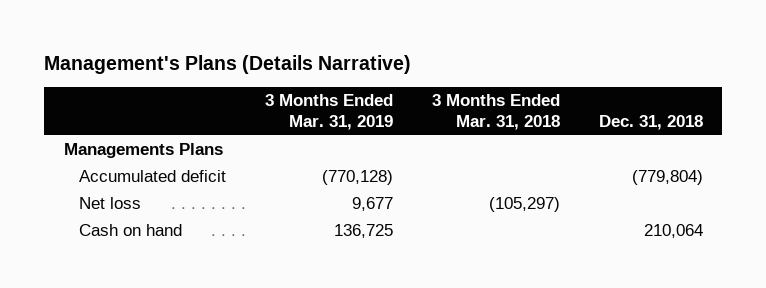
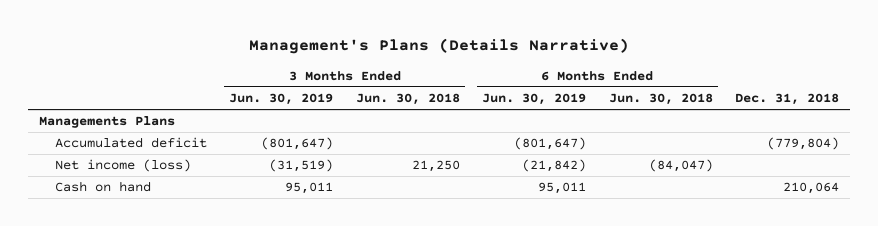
- | 3 Months Ended Mar. 31, 2019 | 3 Months Ended Mar. 31, 2018 | Dec. 31, 2018
+ | 3 Months Ended Jun. 30, 2019 | 3 Months Ended Jun. 30, 2018 | 6 Months Ended Jun. 30, 2019 | 6 Months Ended Jun. 30, 2018 | Dec. 31, 2018
- Net loss | 9,677 | (105,297) |
+ Net income (loss) | (31,519) | 21,250 | (21,842) | (84,047) |

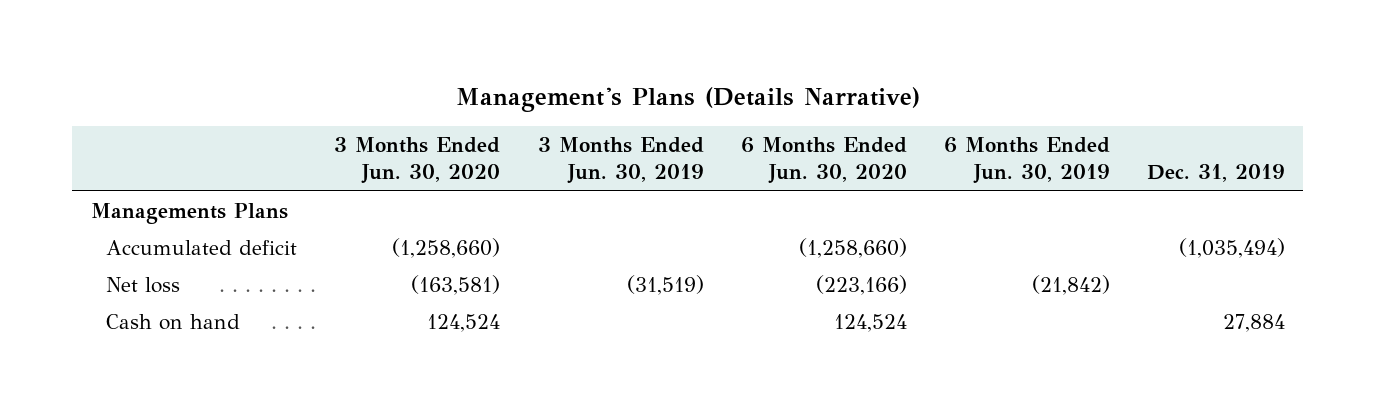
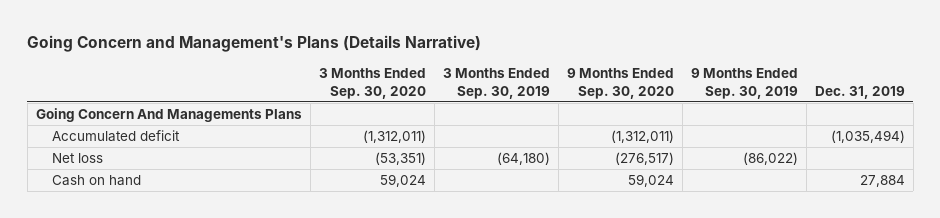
- Management's Plans (Details Narrative)
+ Going Concern and Management's Plans (Details Narrative)
- | 3 Months Ended Jun. 30, 2020 | 3 Months Ended Jun. 30, 2019 | 6 Months Ended Jun. 30, 2020 | 6 Months Ended Jun. 30, 2019 | Dec. 31, 2019
+ | 3 Months Ended Sep. 30, 2020 | 3 Months Ended Sep. 30, 2019 | 9 Months Ended Sep. 30, 2020 | 9 Months Ended Sep. 30, 2019 | Dec. 31, 2019
- Managements Plans
+ Going Concern And Managements Plans

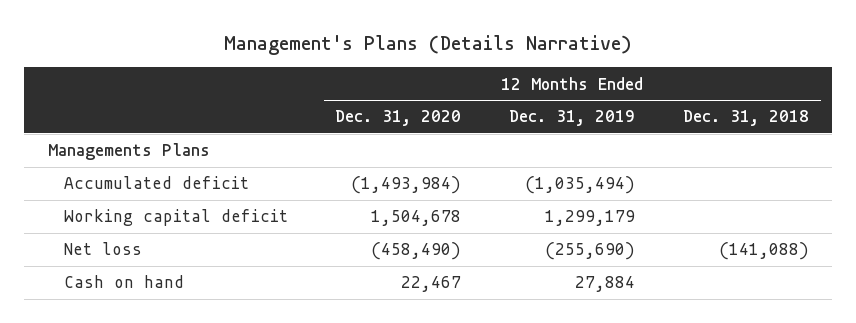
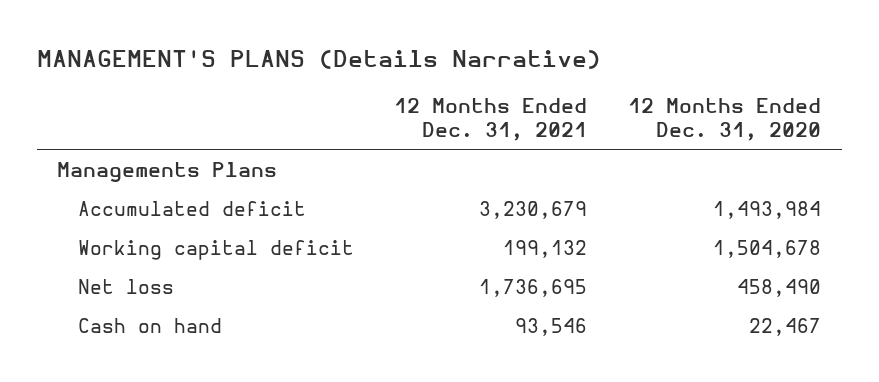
- Management's Plans (Details Narrative)
+ MANAGEMENT'S PLANS (Details Narrative)
- | 12 Months Ended Dec. 31, 2020 | 12 Months Ended Dec. 31, 2019 | 12 Months Ended Dec. 31, 2018
+ | 12 Months Ended Dec. 31, 2021 | 12 Months Ended Dec. 31, 2020
- Accumulated deficit | (1,493,984) | (1,035,494) |
+ Accumulated deficit | 3,230,679 | 1,493,984
- Net loss | (458,490) | (255,690) | (141,088)
+ Net loss | 1,736,695 | 458,490

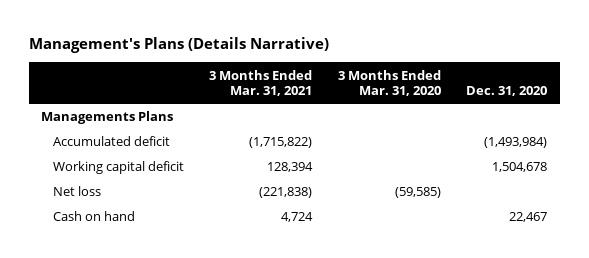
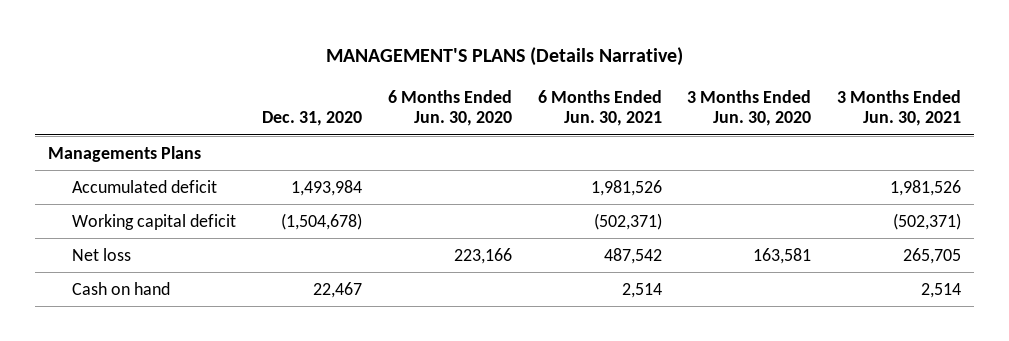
- Management's Plans (Details Narrative)
+ MANAGEMENT'S PLANS (Details Narrative)
- | 3 Months Ended Mar. 31, 2021 | 3 Months Ended Mar. 31, 2020 | Dec. 31, 2020
+ | Dec. 31, 2020 | 6 Months Ended Jun. 30, 2020 | 6 Months Ended Jun. 30, 2021 | 3 Months Ended Jun. 30, 2020 | 3 Months Ended Jun. 30, 2021
- Accumulated deficit | (1,715,822) | | (1,493,984)
- Working capital deficit | 128,394 | | 1,504,678
+ Accumulated deficit | 1,493,984 | | 1,981,526 | | 1,981,526
+ Working capital deficit | (1,504,678) | | (502,371) | | (502,371)

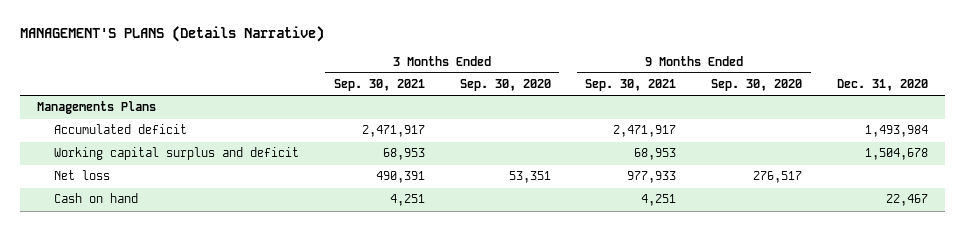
- | Dec. 31, 2020 | 6 Months Ended Jun. 30, 2020 | 6 Months Ended Jun. 30, 2021 | 3 Months Ended Jun. 30, 2020 | 3 Months Ended Jun. 30, 2021
+ | 3 Months Ended Sep. 30, 2021 | 3 Months Ended Sep. 30, 2020 | 9 Months Ended Sep. 30, 2021 | 9 Months Ended Sep. 30, 2020 | Dec. 31, 2020
- Working capital deficit | (1,504,678) | | (502,371) | | (502,371)
+ Working capital surplus and deficit | 68,953 | | 68,953 | | 1,504,678

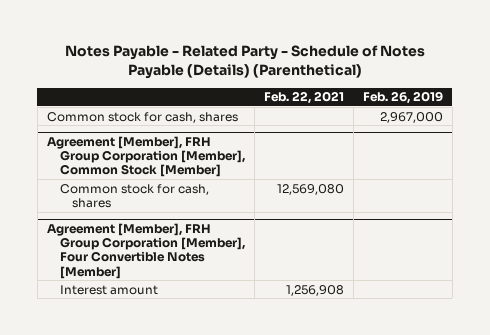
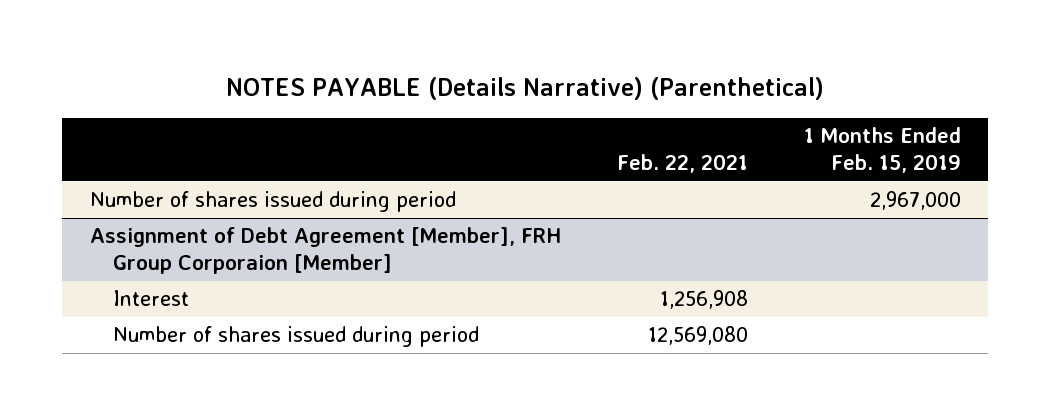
- Notes Payable - Related Party - Schedule of Notes Payable (Details) (Parenthetical)
+ NOTES PAYABLE (Details Narrative) (Parenthetical)
- | Feb. 22, 2021 | Feb. 26, 2019
+ | Feb. 22, 2021 | 1 Months Ended Feb. 15, 2019
- Common stock for cash, shares | | 2,967,000
- Agreement [Member], FRH Group Corporation [Member], Common Stock [Member]
- Common stock for cash, shares | 12,569,080 |
- Agreement [Member], FRH Group Corporation [Member], Four Convertible Notes [Member]
- Interest amount | 1,256,908 |
+ Number of shares issued during period | | 2,967,000
+ Assignment of Debt Agreement [Member], FRH Group Corporaion [Member]
+ Interest | 1,256,908 |
+ Number of shares issued during period | 12,569,080 |

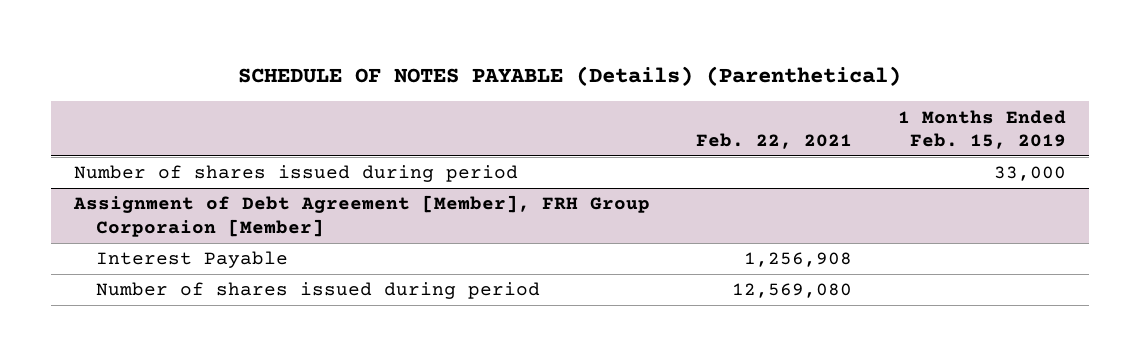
- NOTES PAYABLE (Details Narrative) (Parenthetical)
+ SCHEDULE OF NOTES PAYABLE (Details) (Parenthetical)
- Number of shares issued during period | | 2,967,000
+ Number of shares issued during period | | 33,000
@ Assignment of Debt Agreement [Member], FRH Group Corporaion [Member]
- Interest | 1,256,908 |
+ Interest Payable | 1,256,908 |

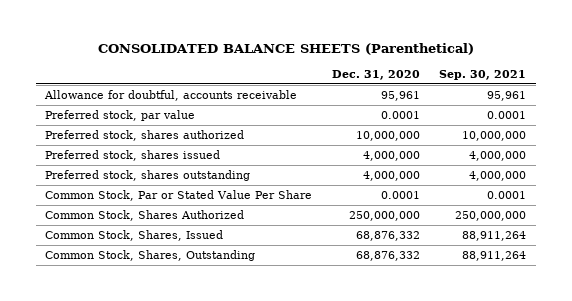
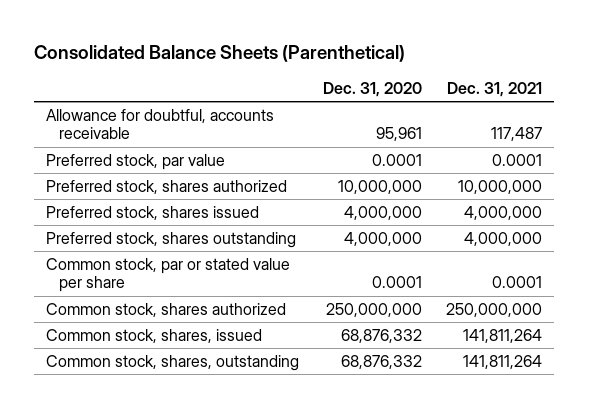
- CONSOLIDATED BALANCE SHEETS (Parenthetical)
+ Consolidated Balance Sheets (Parenthetical)
- | Dec. 31, 2020 | Sep. 30, 2021
+ | Dec. 31, 2020 | Dec. 31, 2021
- Common Stock, Par or Stated Value Per Share | 0.0001 | 0.0001
- Common Stock, Shares Authorized | 250,000,000 | 250,000,000
- Common Stock, Shares, Issued | 68,876,332 | 88,911,264
- Common Stock, Shares, Outstanding | 68,876,332 | 88,911,264
+ Common stock, par or stated value per share | 0.0001 | 0.0001
+ Common stock, shares authorized | 250,000,000 | 250,000,000
+ Common stock, shares, issued | 68,876,332 | 141,811,264
+ Common stock, shares, outstanding | 68,876,332 | 141,811,264

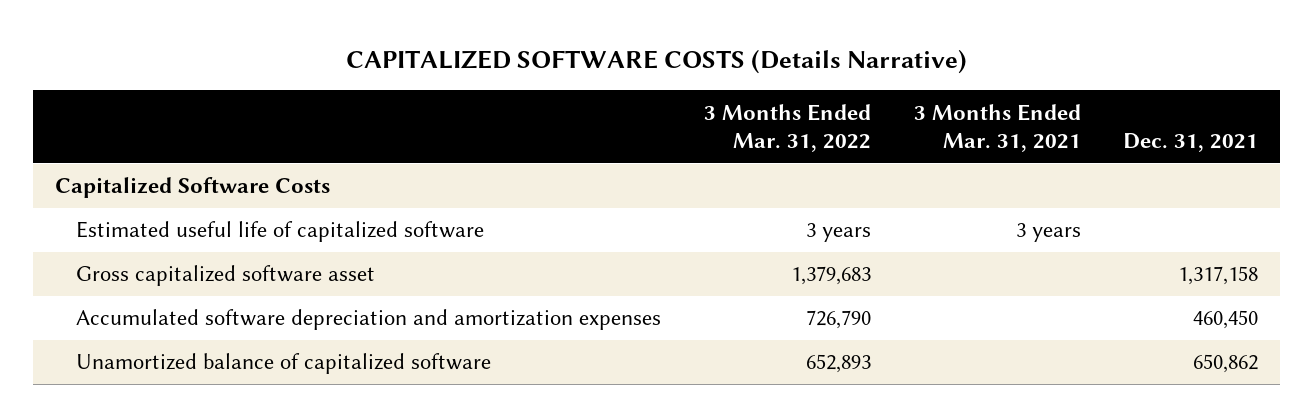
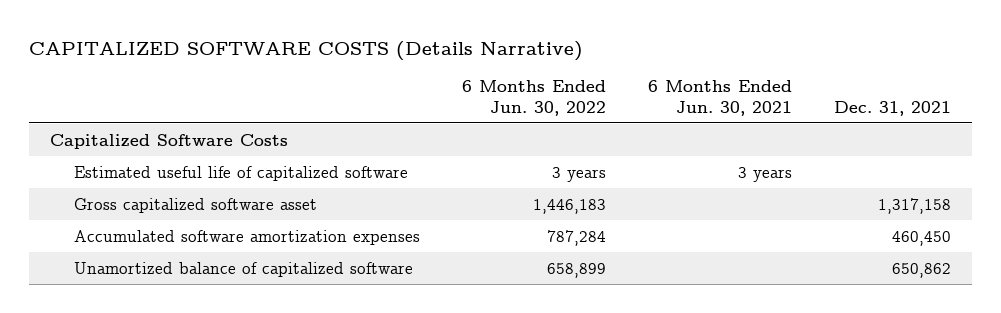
- | 3 Months Ended Mar. 31, 2022 | 3 Months Ended Mar. 31, 2021 | Dec. 31, 2021
+ | 6 Months Ended Jun. 30, 2022 | 6 Months Ended Jun. 30, 2021 | Dec. 31, 2021
- Accumulated software depreciation and amortization expenses | 726,790 | | 460,450
+ Accumulated software amortization expenses | 787,284 | | 460,450

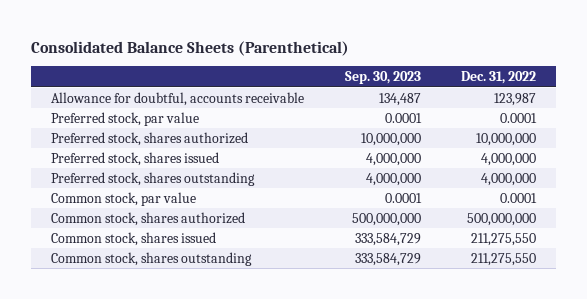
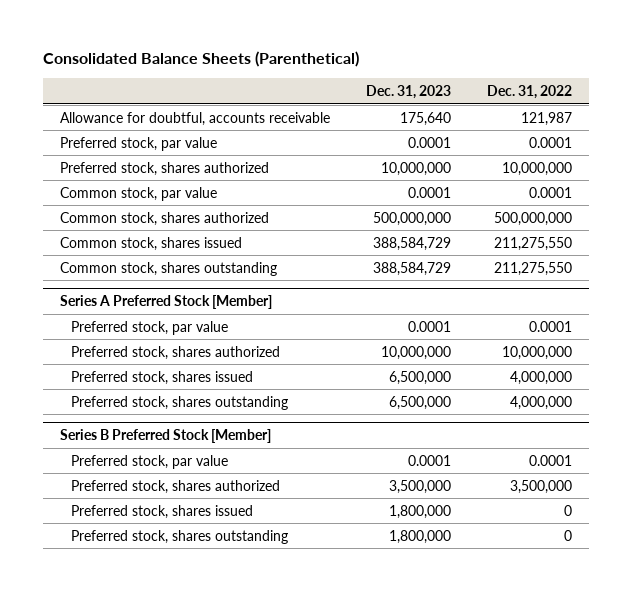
- | Sep. 30, 2023 | Dec. 31, 2022
+ | Dec. 31, 2023 | Dec. 31, 2022
- Allowance for doubtful, accounts receivable | 134,487 | 123,987
+ Allowance for doubtful, accounts receivable | 175,640 | 121,987
- Preferred stock, shares issued | 4,000,000 | 4,000,000
- Preferred stock, shares outstanding | 4,000,000 | 4,000,000
+ Series A Preferred Stock [Member]
+ Preferred stock, par value | 0.0001 | 0.0001
+ Preferred stock, shares authorized | 10,000,000 | 10,000,000
+ Preferred stock, shares issued | 6,500,000 | 4,000,000
+ Preferred stock, shares outstanding | 6,500,000 | 4,000,000
+ Series B Preferred Stock [Member]
+ Preferred stock, par value | 0.0001 | 0.0001
+ Preferred stock, shares authorized | 3,500,000 | 3,500,000
+ Preferred stock, shares issued | 1,800,000 | 0
+ Preferred stock, shares outstanding | 1,800,000 | 0

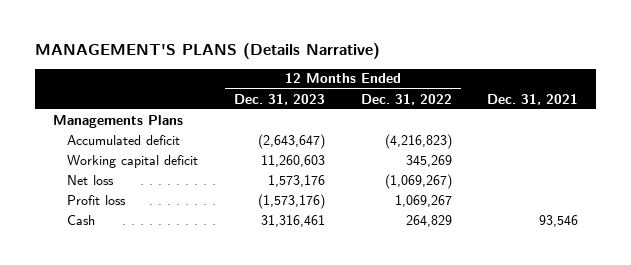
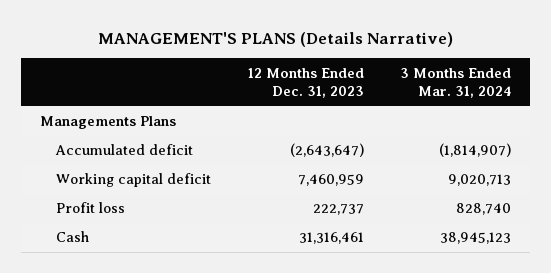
- | 12 Months Ended Dec. 31, 2023 | 12 Months Ended Dec. 31, 2022 | Dec. 31, 2021
+ | 12 Months Ended Dec. 31, 2023 | 3 Months Ended Mar. 31, 2024
- Working capital deficit | 11,260,603 | 345,269 |
- Net loss | 1,573,176 | (1,069,267) |
- Profit loss | (1,573,176) | 1,069,267 |
+ Working capital deficit | 7,460,959 | 9,020,713
+ Profit loss | 222,737 | 828,740

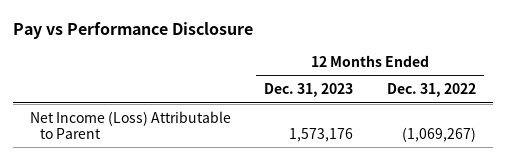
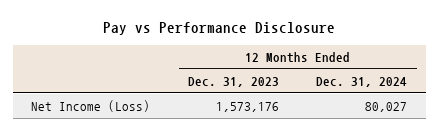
- | 12 Months Ended Dec. 31, 2023 | 12 Months Ended Dec. 31, 2022
+ | 12 Months Ended Dec. 31, 2023 | 12 Months Ended Dec. 31, 2024
- Net Income (Loss) Attributable to Parent | 1,573,176 | (1,069,267)
+ Net Income (Loss) | 1,573,176 | 80,027

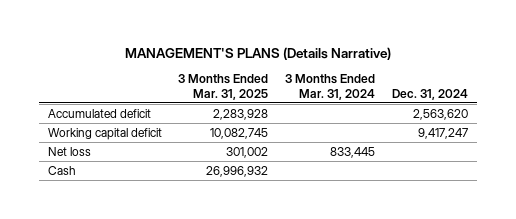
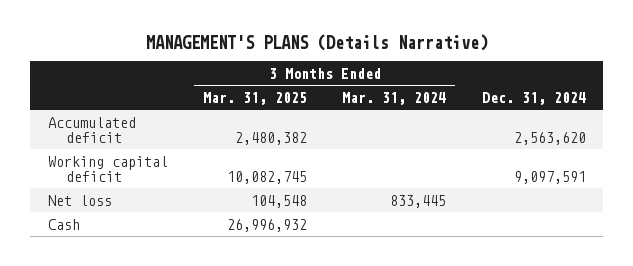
- Accumulated deficit | 2,283,928 | | 2,563,620
- Working capital deficit | 10,082,745 | | 9,417,247
- Net loss | 301,002 | 833,445 |
+ Accumulated deficit | 2,480,382 | | 2,563,620
+ Working capital deficit | 10,082,745 | | 9,097,591
+ Net loss | 104,548 | 833,445 |

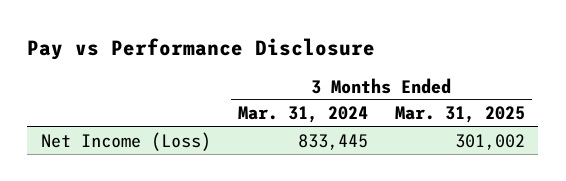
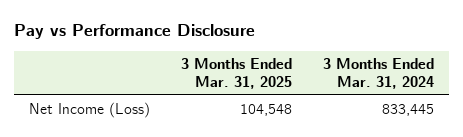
- | 3 Months Ended Mar. 31, 2024 | 3 Months Ended Mar. 31, 2025
+ | 3 Months Ended Mar. 31, 2025 | 3 Months Ended Mar. 31, 2024
- Net Income (Loss) | 833,445 | 301,002
+ Net Income (Loss) | 104,548 | 833,445

